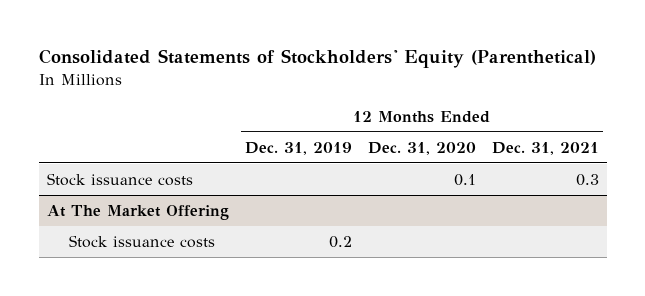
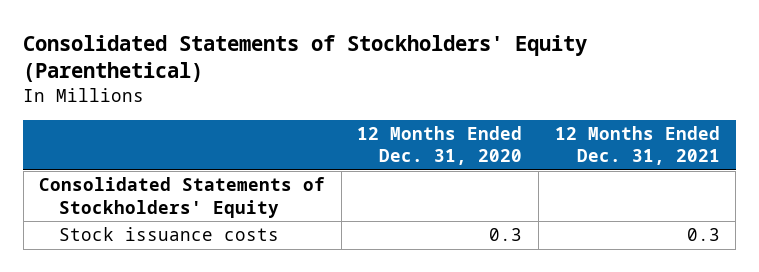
- | 12 Months Ended Dec. 31, 2019 | 12 Months Ended Dec. 31, 2020 | 12 Months Ended Dec. 31, 2021
+ | 12 Months Ended Dec. 31, 2020 | 12 Months Ended Dec. 31, 2021
- Stock issuance costs | | 0.1 | 0.3
- At The Market Offering
- Stock issuance costs | 0.2 | |
+ Consolidated Statements of Stockholders' Equity
+ Stock issuance costs | 0.3 | 0.3

